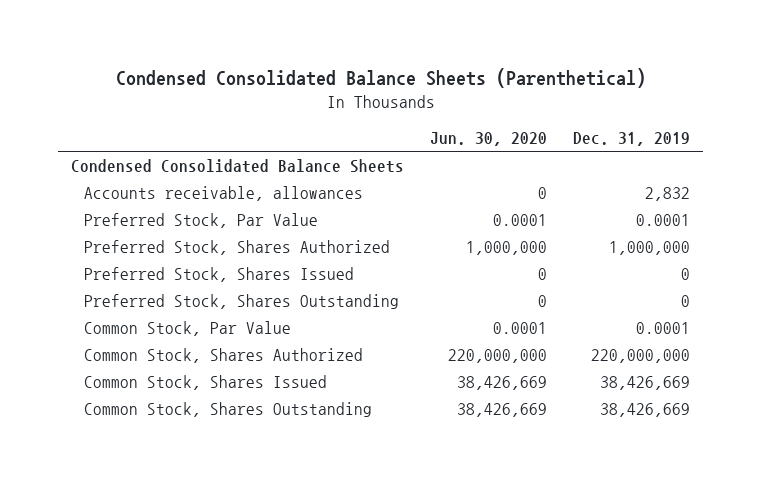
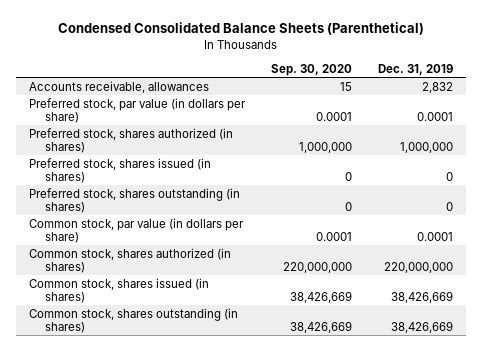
- | Jun. 30, 2020 | Dec. 31, 2019
+ | Sep. 30, 2020 | Dec. 31, 2019
- Condensed Consolidated Balance Sheets
- Preferred Stock, Par Value | 0.0001 | 0.0001
- Preferred Stock, Shares Authorized | 1,000,000 | 1,000,000
- Preferred Stock, Shares Issued | 0 | 0
- Preferred Stock, Shares Outstanding | 0 | 0
- Common Stock, Par Value | 0.0001 | 0.0001
- Common Stock, Shares Authorized | 220,000,000 | 220,000,000
- Common Stock, Shares Issued | 38,426,669 | 38,426,669
- Common Stock, Shares Outstanding | 38,426,669 | 38,426,669
+ Preferred stock, par value (in dollars per share) | 0.0001 | 0.0001
+ Preferred stock, shares authorized (in shares) | 1,000,000 | 1,000,000
+ Preferred stock, shares issued (in shares) | 0 | 0
+ Preferred stock, shares outstanding (in shares) | 0 | 0
+ Common stock, par value (in dollars per share) | 0.0001 | 0.0001
+ Common stock, shares authorized (in shares) | 220,000,000 | 220,000,000
+ Common stock, shares issued (in shares) | 38,426,669 | 38,426,669
+ Common stock, shares outstanding (in shares) | 38,426,669 | 38,426,669

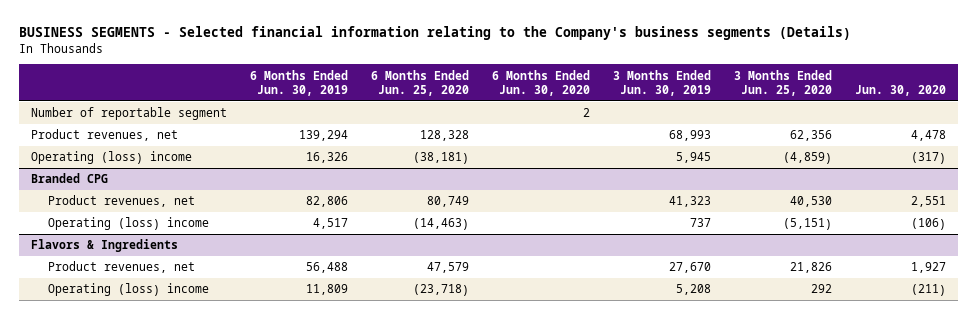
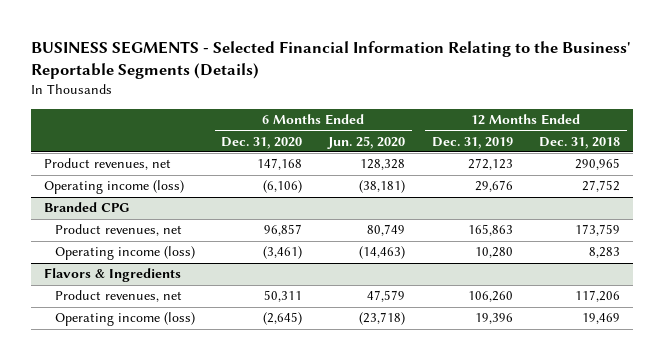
- BUSINESS SEGMENTS - Selected financial information relating to the Company's business segments (Details)
+ BUSINESS SEGMENTS - Selected Financial Information Relating to the Business' Reportable Segments (Details)
- | 6 Months Ended Jun. 30, 2019 | 6 Months Ended Jun. 25, 2020 | 6 Months Ended Jun. 30, 2020 | 3 Months Ended Jun. 30, 2019 | 3 Months Ended Jun. 25, 2020 | Jun. 30, 2020
+ | 6 Months Ended Dec. 31, 2020 | 6 Months Ended Jun. 25, 2020 | 12 Months Ended Dec. 31, 2019 | 12 Months Ended Dec. 31, 2018
- Number of reportable segment | | | 2 | | |
- Operating (loss) income | 16,326 | (38,181) | | 5,945 | (4,859) | (317)
+ Operating income (loss) | (6,106) | (38,181) | 29,676 | 27,752
@ Branded CPG
- Operating (loss) income | 4,517 | (14,463) | | 737 | (5,151) | (106)
+ Operating income (loss) | (3,461) | (14,463) | 10,280 | 8,283
@ Flavors & Ingredients
- Operating (loss) income | 11,809 | (23,718) | | 5,208 | 292 | (211)
+ Operating income (loss) | (2,645) | (23,718) | 19,396 | 19,469

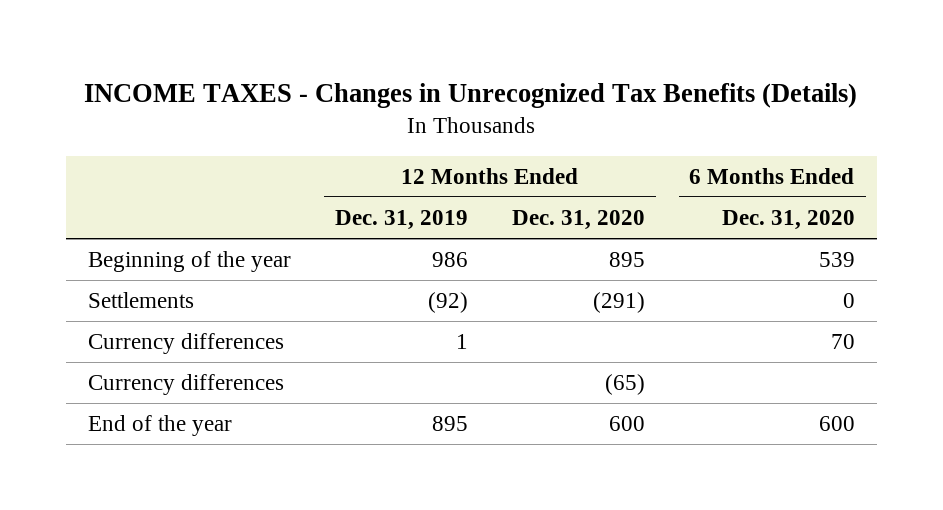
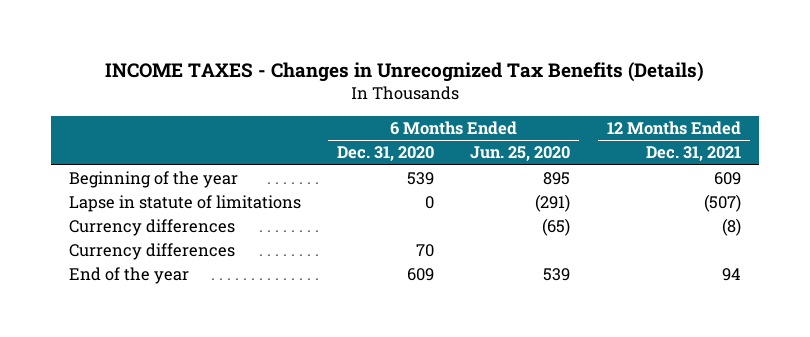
- | 12 Months Ended Dec. 31, 2019 | 12 Months Ended Dec. 31, 2020 | 6 Months Ended Dec. 31, 2020
+ | 6 Months Ended Dec. 31, 2020 | 6 Months Ended Jun. 25, 2020 | 12 Months Ended Dec. 31, 2021
- Settlements | (92) | (291) | 0
+ Lapse in statute of limitations | 0 | (291) | (507)
- End of the year | 895 | 600 | 600
moved down: Currency differences | 70 | |
+ End of the year | 609 | 539 | 94

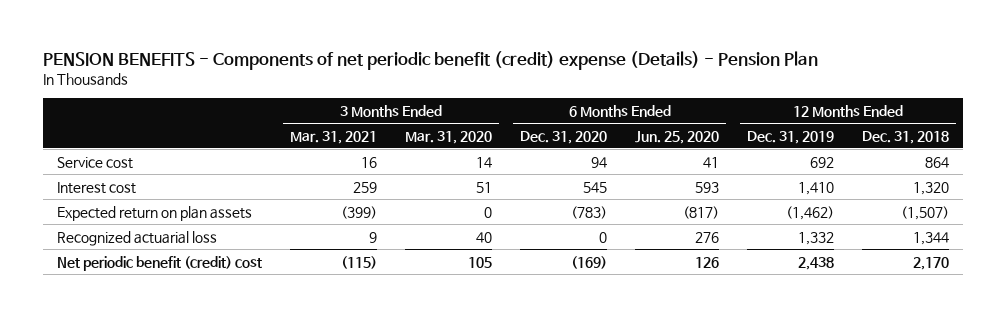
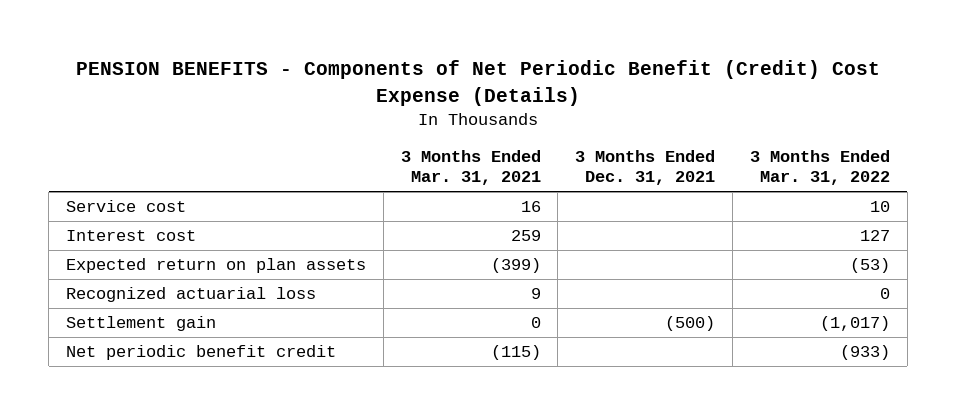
- PENSION BENEFITS - Components of net periodic benefit (credit) expense (Details) - Pension Plan
+ PENSION BENEFITS - Components of Net Periodic Benefit (Credit) Cost Expense (Details)
- | 3 Months Ended Mar. 31, 2021 | 3 Months Ended Mar. 31, 2020 | 6 Months Ended Dec. 31, 2020 | 6 Months Ended Jun. 25, 2020 | 12 Months Ended Dec. 31, 2019 | 12 Months Ended Dec. 31, 2018
+ | 3 Months Ended Mar. 31, 2021 | 3 Months Ended Dec. 31, 2021 | 3 Months Ended Mar. 31, 2022
- Net periodic benefit (credit) cost | (115) | 105 | (169) | 126 | 2,438 | 2,170
+ Settlement gain | 0 | (500) | (1,017)
+ Net periodic benefit credit | (115) | | (933)

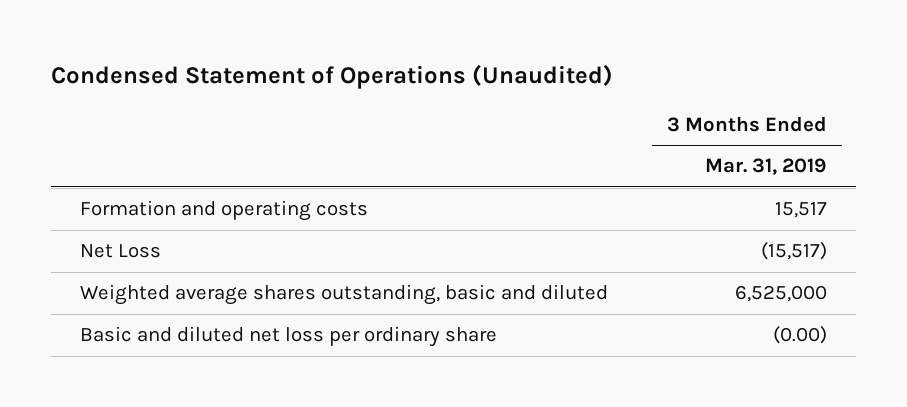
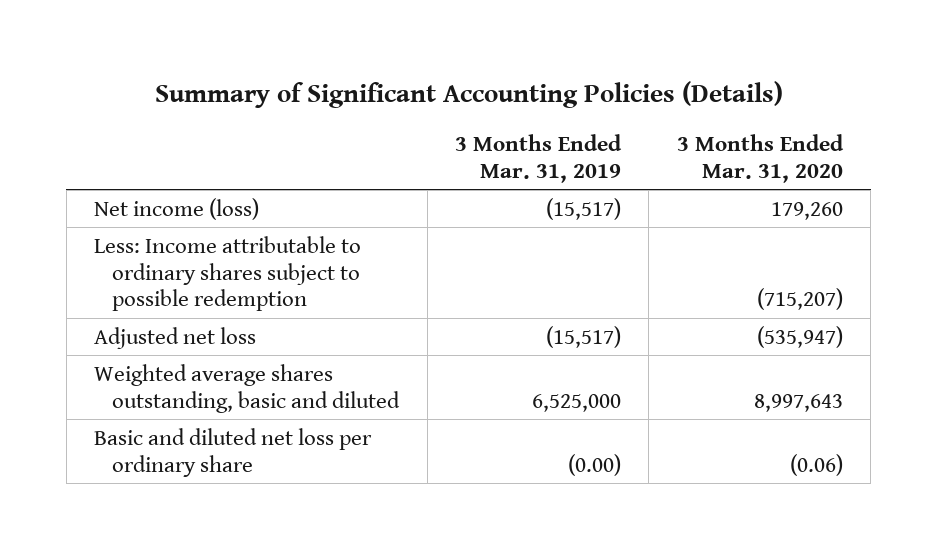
- Condensed Statement of Operations (Unaudited)
+ Summary of Significant Accounting Policies (Details)
- | 3 Months Ended Mar. 31, 2019
+ | 3 Months Ended Mar. 31, 2019 | 3 Months Ended Mar. 31, 2020
- Formation and operating costs | 15,517
- Net Loss | (15,517)
+ Net income (loss) | (15,517) | 179,260
+ Less: Income attributable to ordinary shares subject to possible redemption | | (715,207)
+ Adjusted net loss | (15,517) | (535,947)

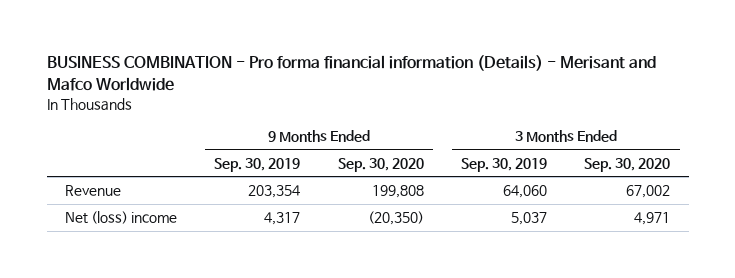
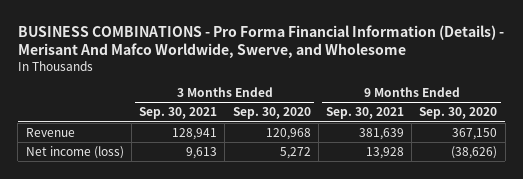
- BUSINESS COMBINATION - Pro forma financial information (Details) - Merisant and Mafco Worldwide
+ BUSINESS COMBINATIONS - Pro Forma Financial Information (Details) - Merisant And Mafco Worldwide, Swerve, and Wholesome
- | 9 Months Ended Sep. 30, 2019 | 9 Months Ended Sep. 30, 2020 | 3 Months Ended Sep. 30, 2019 | 3 Months Ended Sep. 30, 2020
+ | 3 Months Ended Sep. 30, 2021 | 3 Months Ended Sep. 30, 2020 | 9 Months Ended Sep. 30, 2021 | 9 Months Ended Sep. 30, 2020
- Revenue | 203,354 | 199,808 | 64,060 | 67,002
- Net (loss) income | 4,317 | (20,350) | 5,037 | 4,971
+ Revenue | 128,941 | 120,968 | 381,639 | 367,150
+ Net income (loss) | 9,613 | 5,272 | 13,928 | (38,626)

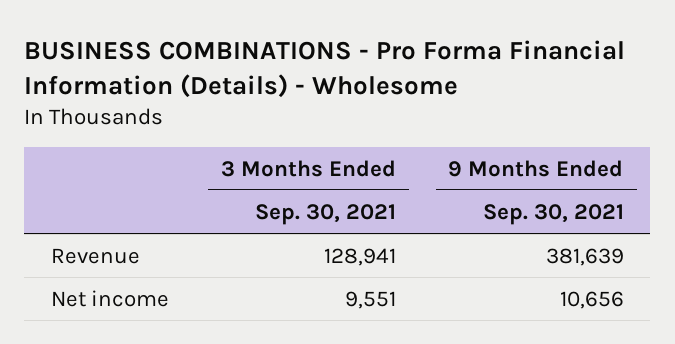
- BUSINESS COMBINATIONS - Pro Forma Financial Information (Details) - Merisant And Mafco Worldwide, Swerve, and Wholesome
+ BUSINESS COMBINATIONS - Pro Forma Financial Information (Details) - Wholesome
- | 3 Months Ended Sep. 30, 2021 | 3 Months Ended Sep. 30, 2020 | 9 Months Ended Sep. 30, 2021 | 9 Months Ended Sep. 30, 2020
+ | 3 Months Ended Sep. 30, 2021 | 9 Months Ended Sep. 30, 2021
- Net income (loss) | 9,613 | 5,272 | 13,928 | (38,626)
+ Net income | 9,551 | 10,656

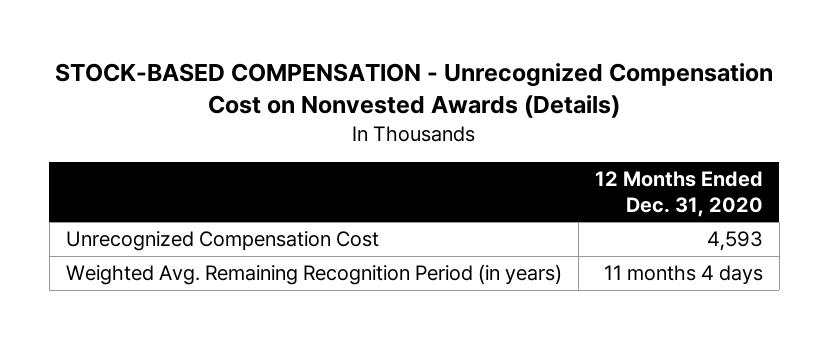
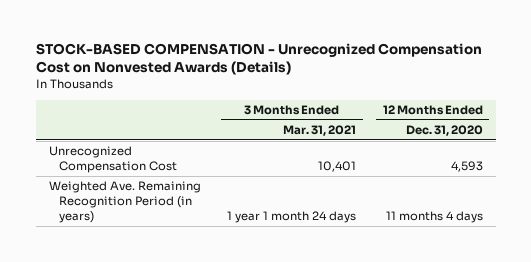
- | 12 Months Ended Dec. 31, 2020
+ | 3 Months Ended Mar. 31, 2021 | 12 Months Ended Dec. 31, 2020
- Weighted Avg. Remaining Recognition Period (in years) | 11 months 4 days
+ Weighted Ave. Remaining Recognition Period (in years) | 1 year 1 month 24 days | 11 months 4 days

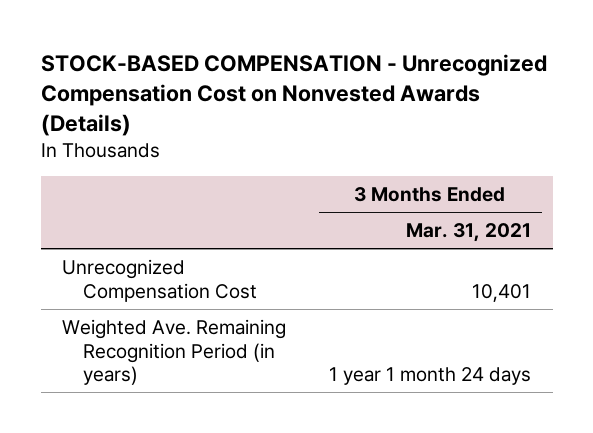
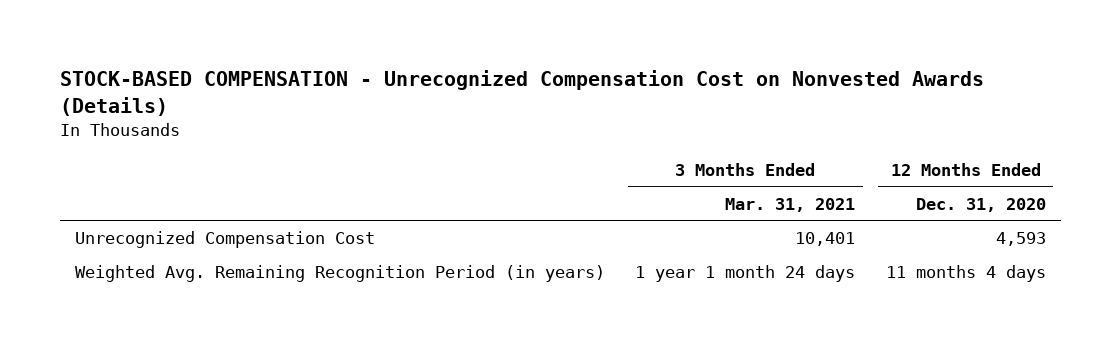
- | 3 Months Ended Mar. 31, 2021
+ | 3 Months Ended Mar. 31, 2021 | 12 Months Ended Dec. 31, 2020
- Weighted Ave. Remaining Recognition Period (in years) | 1 year 1 month 24 days
+ Weighted Avg. Remaining Recognition Period (in years) | 1 year 1 month 24 days | 11 months 4 days

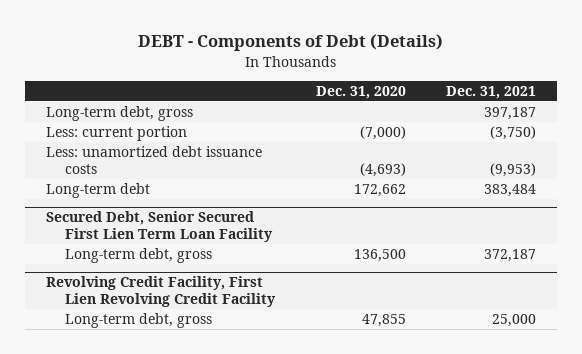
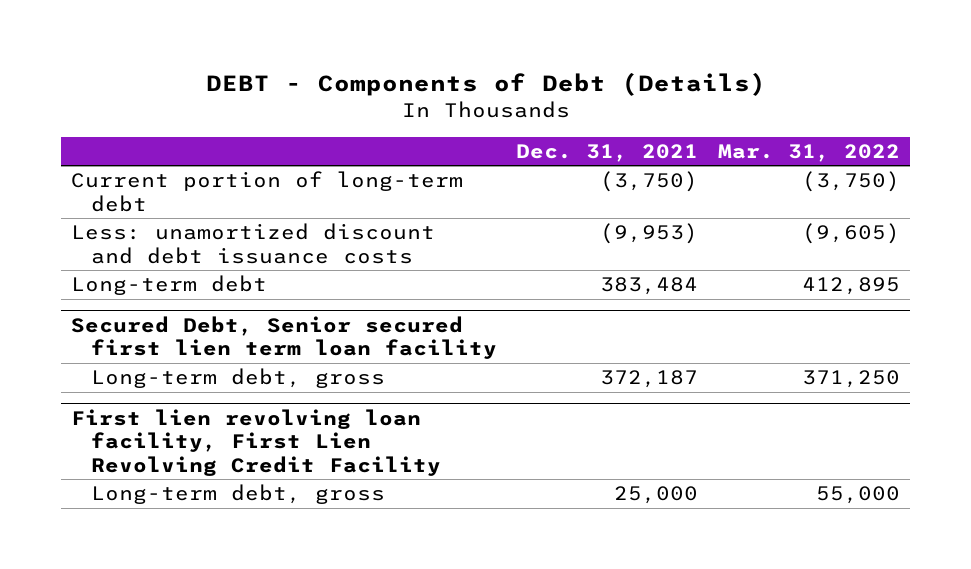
- | Dec. 31, 2020 | Dec. 31, 2021
+ | Dec. 31, 2021 | Mar. 31, 2022
- Long-term debt, gross | | 397,187
- Less: current portion | (7,000) | (3,750)
- Less: unamortized debt issuance costs | (4,693) | (9,953)
+ Current portion of long-term debt | (3,750) | (3,750)
+ Less: unamortized discount and debt issuance costs | (9,953) | (9,605)
- Secured Debt, Senior Secured First Lien Term Loan Facility
+ Secured Debt, Senior secured first lien term loan facility
- Revolving Credit Facility, First Lien Revolving Credit Facility
+ First lien revolving loan facility, First Lien Revolving Credit Facility

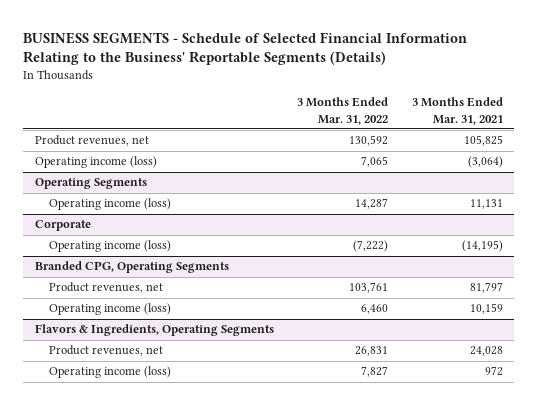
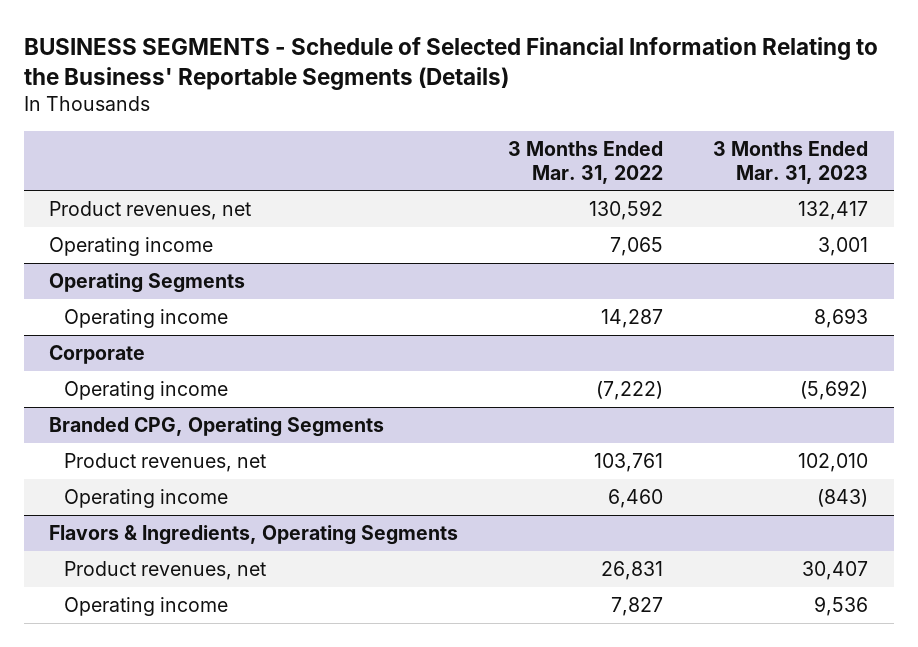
- | 3 Months Ended Mar. 31, 2022 | 3 Months Ended Mar. 31, 2021
+ | 3 Months Ended Mar. 31, 2022 | 3 Months Ended Mar. 31, 2023
- Operating income (loss) | 7,065 | (3,064)
+ Operating income | 7,065 | 3,001
@ Operating Segments
- Operating income (loss) | 14,287 | 11,131
+ Operating income | 14,287 | 8,693
@ Corporate
- Operating income (loss) | (7,222) | (14,195)
+ Operating income | (7,222) | (5,692)
@ Branded CPG, Operating Segments
- Operating income (loss) | 6,460 | 10,159
+ Operating income | 6,460 | (843)
@ Flavors & Ingredients, Operating Segments
- Operating income (loss) | 7,827 | 972
+ Operating income | 7,827 | 9,536

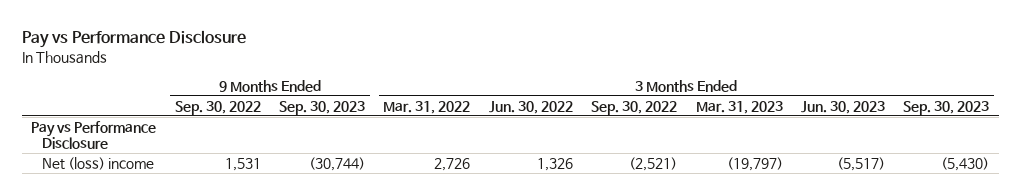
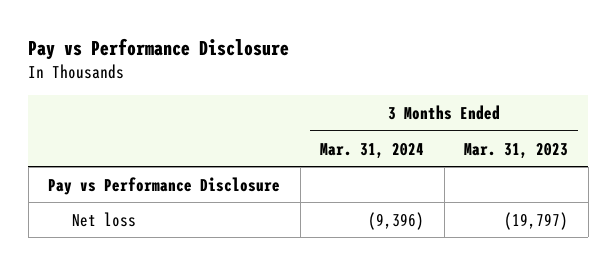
- | 9 Months Ended Sep. 30, 2022 | 9 Months Ended Sep. 30, 2023 | 3 Months Ended Mar. 31, 2022 | 3 Months Ended Jun. 30, 2022 | 3 Months Ended Sep. 30, 2022 | 3 Months Ended Mar. 31, 2023 | 3 Months Ended Jun. 30, 2023 | 3 Months Ended Sep. 30, 2023
+ | 3 Months Ended Mar. 31, 2024 | 3 Months Ended Mar. 31, 2023
- Net (loss) income | 1,531 | (30,744) | 2,726 | 1,326 | (2,521) | (19,797) | (5,517) | (5,430)
+ Net loss | (9,396) | (19,797)

